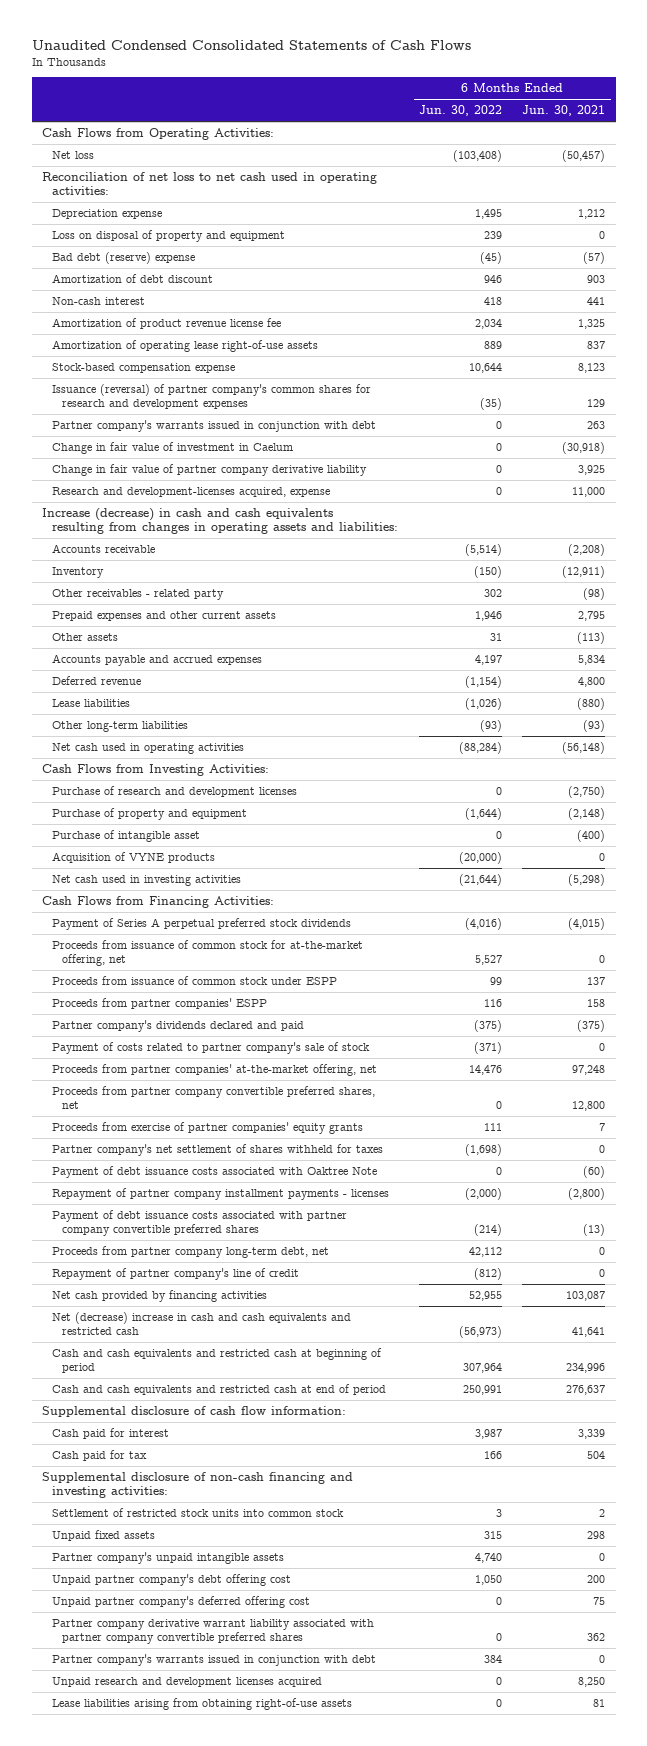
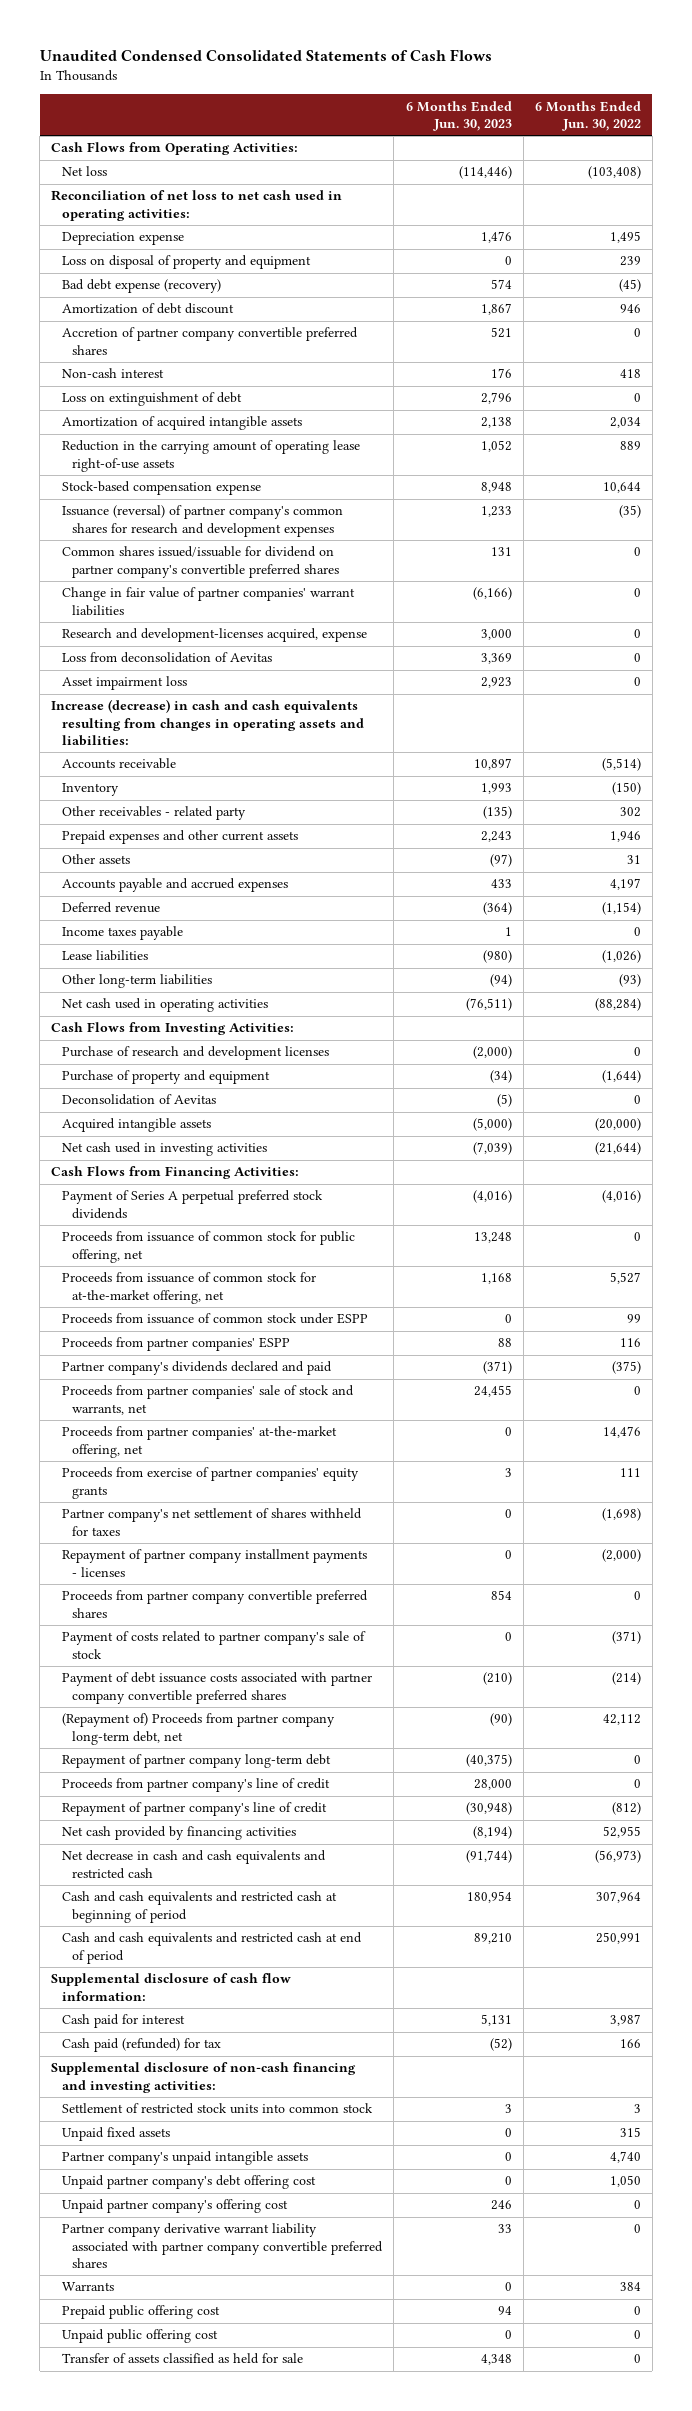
- | 6 Months Ended Jun. 30, 2022 | 6 Months Ended Jun. 30, 2021
+ | 6 Months Ended Jun. 30, 2023 | 6 Months Ended Jun. 30, 2022
- Bad debt (reserve) expense | (45) | (57)
+ Bad debt expense (recovery) | 574 | (45)
+ Accretion of partner company convertible preferred shares | 521 | 0
- Amortization of product revenue license fee | 2,034 | 1,325
- Amortization of operating lease right-of-use assets | 889 | 837
+ Loss on extinguishment of debt | 2,796 | 0
+ Amortization of acquired intangible assets | 2,138 | 2,034
+ Reduction in the carrying amount of operating lease right-of-use assets | 1,052 | 889
- Partner company's warrants issued in conjunction with debt | 0 | 263
- Change in fair value of investment in Caelum | 0 | (30,918)
- Change in fair value of partner company derivative liability | 0 | 3,925
+ Common shares issued/issuable for dividend on partner company's convertible preferred shares | 131 | 0
+ Change in fair value of partner companies' warrant liabilities | (6,166) | 0
+ Loss from deconsolidation of Aevitas | 3,369 | 0
+ Asset impairment loss | 2,923 | 0
+ Income taxes payable | 1 | 0
- Purchase of intangible asset | 0 | (400)
- Acquisition of VYNE products | (20,000) | 0
+ Deconsolidation of Aevitas | (5) | 0
+ Acquired intangible assets | (5,000) | (20,000)
+ Proceeds from issuance of common stock for public offering, net | 13,248 | 0
+ Proceeds from partner companies' sale of stock and warrants, net | 24,455 | 0
- Proceeds from partner company convertible preferred shares, net | 0 | 12,800
- Payment of debt issuance costs associated with Oaktree Note | 0 | (60)
+ Proceeds from partner company convertible preferred shares | 854 | 0
moved down: Payment of costs related to partner company's sale of stock | 0 | (371)
- Proceeds from partner company long-term debt, net | 42,112 | 0
+ (Repayment of) Proceeds from partner company long-term debt, net | (90) | 42,112
+ Repayment of partner company long-term debt | (40,375) | 0
+ Proceeds from partner company's line of credit | 28,000 | 0
- Net (decrease) increase in cash and cash equivalents and restricted cash | (56,973) | 41,641
+ Net decrease in cash and cash equivalents and restricted cash | (91,744) | (56,973)
- Cash paid for tax | 166 | 504
+ Cash paid (refunded) for tax | (52) | 166
- Unpaid partner company's deferred offering cost | 0 | 75
+ Unpaid partner company's offering cost | 246 | 0
- Partner company's warrants issued in conjunction with debt | 384 | 0
- Unpaid research and development licenses acquired | 0 | 8,250
- Lease liabilities arising from obtaining right-of-use assets | 0 | 81
+ Warrants | 0 | 384
+ Prepaid public offering cost | 94 | 0
+ Unpaid public offering cost | 0 | 0
+ Transfer of assets classified as held for sale | 4,348 | 0

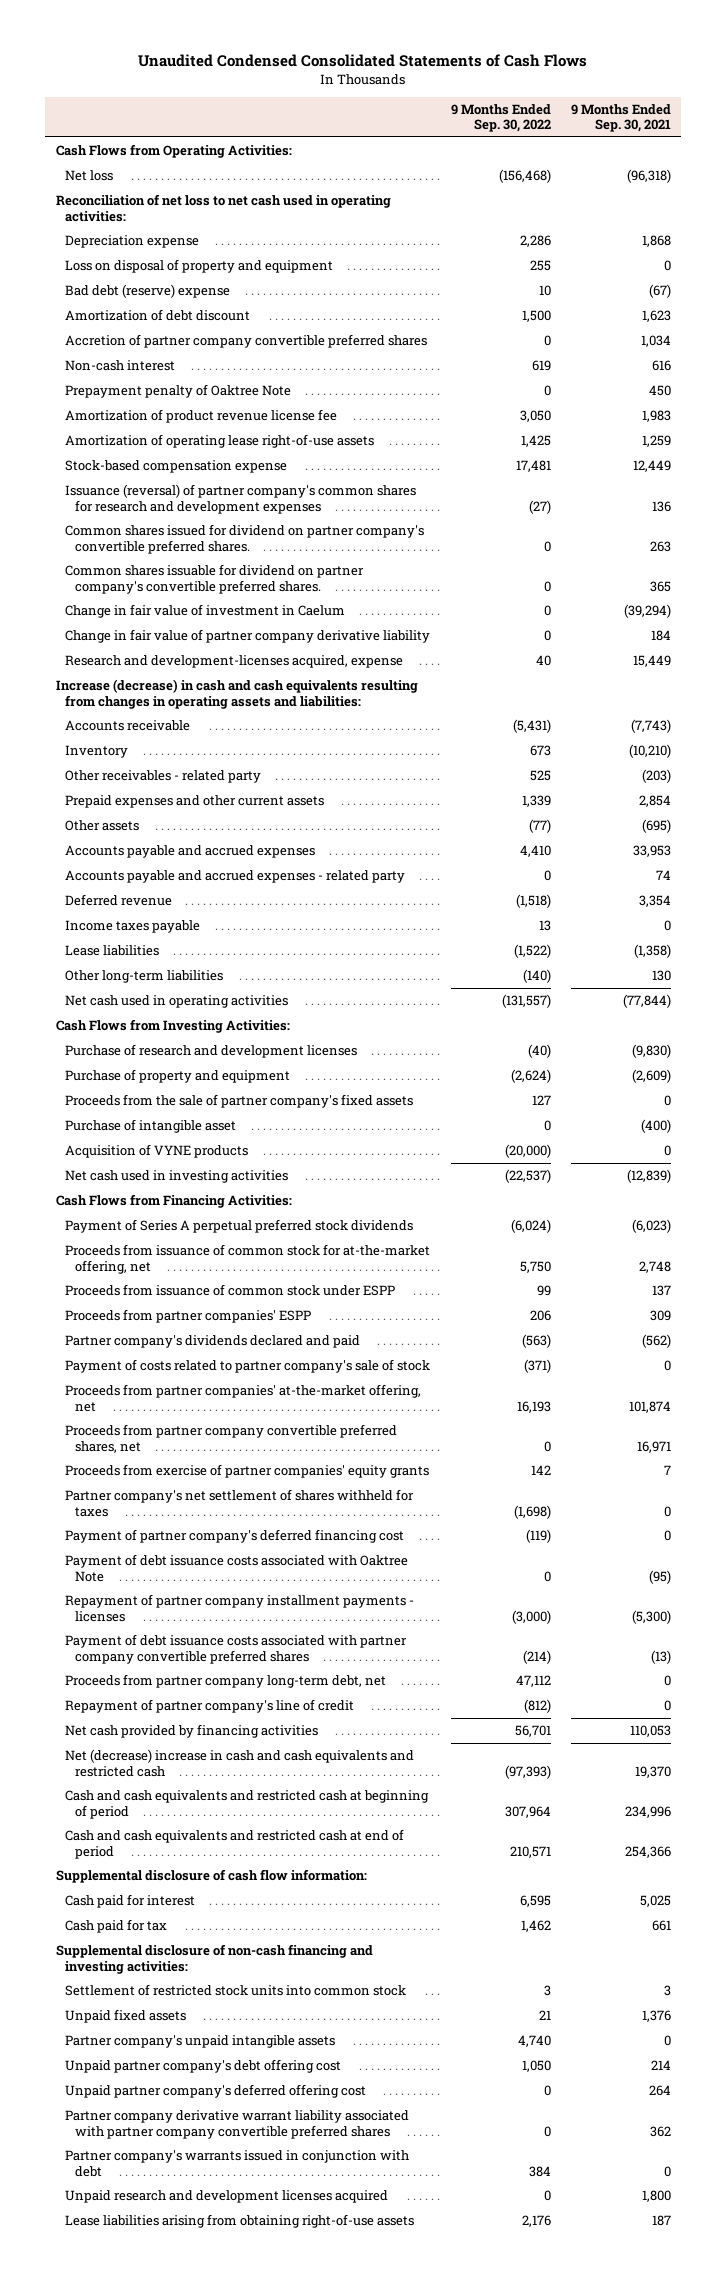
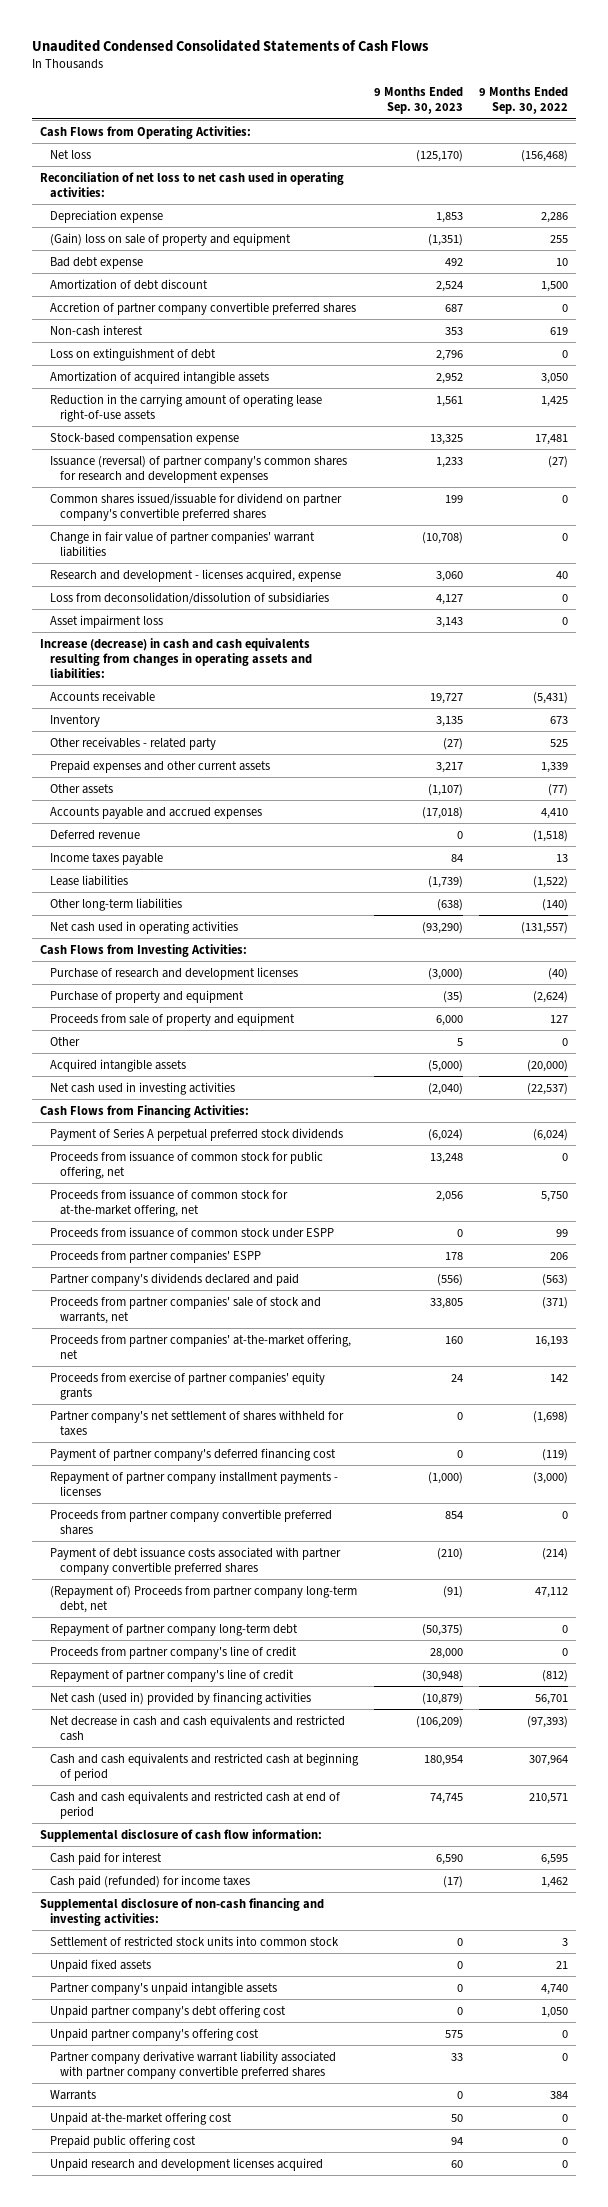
- | 9 Months Ended Sep. 30, 2022 | 9 Months Ended Sep. 30, 2021
+ | 9 Months Ended Sep. 30, 2023 | 9 Months Ended Sep. 30, 2022
- Loss on disposal of property and equipment | 255 | 0
- Bad debt (reserve) expense | 10 | (67)
+ (Gain) loss on sale of property and equipment | (1,351) | 255
+ Bad debt expense | 492 | 10
- Prepayment penalty of Oaktree Note | 0 | 450
- Amortization of product revenue license fee | 3,050 | 1,983
- Amortization of operating lease right-of-use assets | 1,425 | 1,259
+ Loss on extinguishment of debt | 2,796 | 0
+ Amortization of acquired intangible assets | 2,952 | 3,050
+ Reduction in the carrying amount of operating lease right-of-use assets | 1,561 | 1,425
- Common shares issued for dividend on partner company's convertible preferred shares. | 0 | 263
- Common shares issuable for dividend on partner company's convertible preferred shares. | 0 | 365
- Change in fair value of investment in Caelum | 0 | (39,294)
- Change in fair value of partner company derivative liability | 0 | 184
- Research and development-licenses acquired, expense | 40 | 15,449
+ Common shares issued/issuable for dividend on partner company's convertible preferred shares | 199 | 0
+ Change in fair value of partner companies' warrant liabilities | (10,708) | 0
+ Research and development - licenses acquired, expense | 3,060 | 40
+ Loss from deconsolidation/dissolution of subsidiaries | 4,127 | 0
+ Asset impairment loss | 3,143 | 0
- Accounts payable and accrued expenses - related party | 0 | 74
- Proceeds from the sale of partner company's fixed assets | 127 | 0
- Purchase of intangible asset | 0 | (400)
- Acquisition of VYNE products | (20,000) | 0
+ Proceeds from sale of property and equipment | 6,000 | 127
+ Other | 5 | 0
+ Acquired intangible assets | (5,000) | (20,000)
+ Proceeds from issuance of common stock for public offering, net | 13,248 | 0
- Payment of costs related to partner company's sale of stock | (371) | 0
+ Proceeds from partner companies' sale of stock and warrants, net | 33,805 | (371)
- Proceeds from partner company convertible preferred shares, net | 0 | 16,971
- Payment of debt issuance costs associated with Oaktree Note | 0 | (95)
+ Proceeds from partner company convertible preferred shares | 854 | 0
- Proceeds from partner company long-term debt, net | 47,112 | 0
+ (Repayment of) Proceeds from partner company long-term debt, net | (91) | 47,112
+ Repayment of partner company long-term debt | (50,375) | 0
+ Proceeds from partner company's line of credit | 28,000 | 0
- Net cash provided by financing activities | 56,701 | 110,053
- Net (decrease) increase in cash and cash equivalents and restricted cash | (97,393) | 19,370
+ Net cash (used in) provided by financing activities | (10,879) | 56,701
+ Net decrease in cash and cash equivalents and restricted cash | (106,209) | (97,393)
- Cash paid for tax | 1,462 | 661
+ Cash paid (refunded) for income taxes | (17) | 1,462
- Unpaid partner company's deferred offering cost | 0 | 264
+ Unpaid partner company's offering cost | 575 | 0
- Partner company's warrants issued in conjunction with debt | 384 | 0
+ Warrants | 0 | 384
+ Unpaid at-the-market offering cost | 50 | 0
+ Prepaid public offering cost | 94 | 0
- Lease liabilities arising from obtaining right-of-use assets | 2,176 | 187

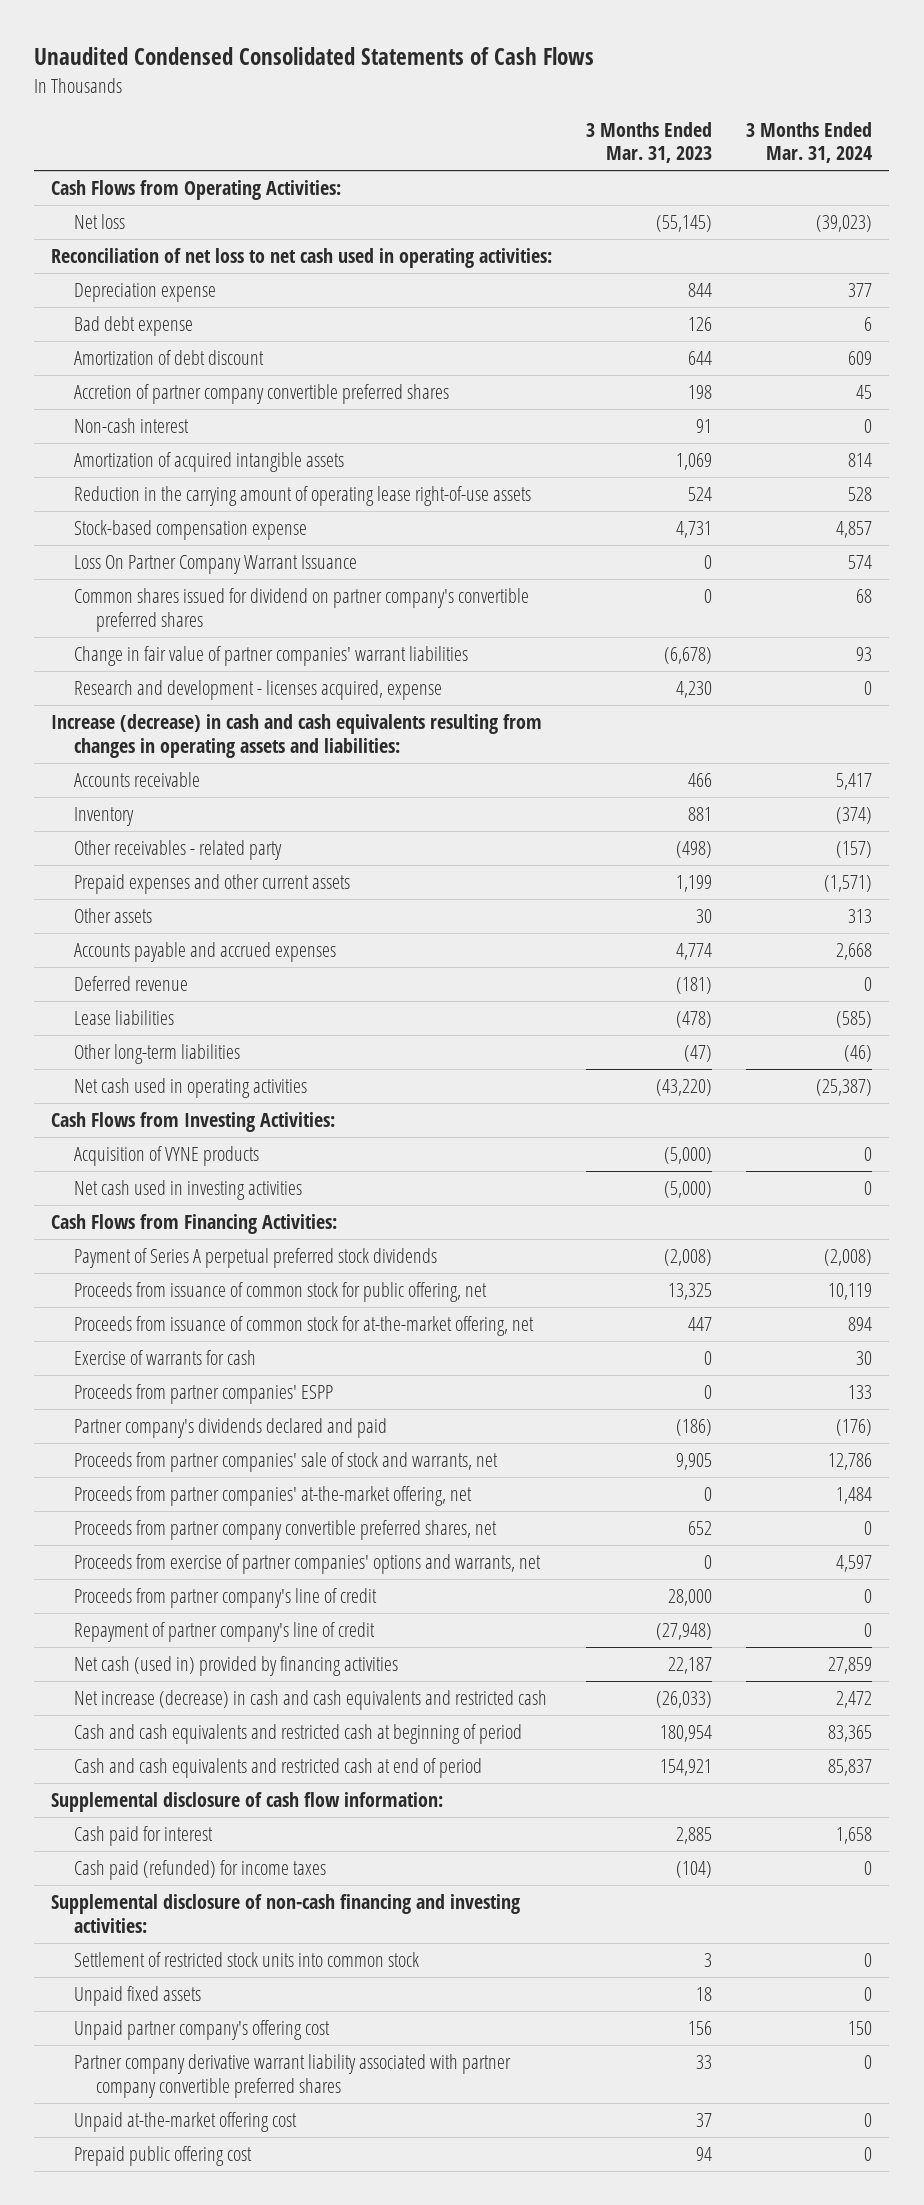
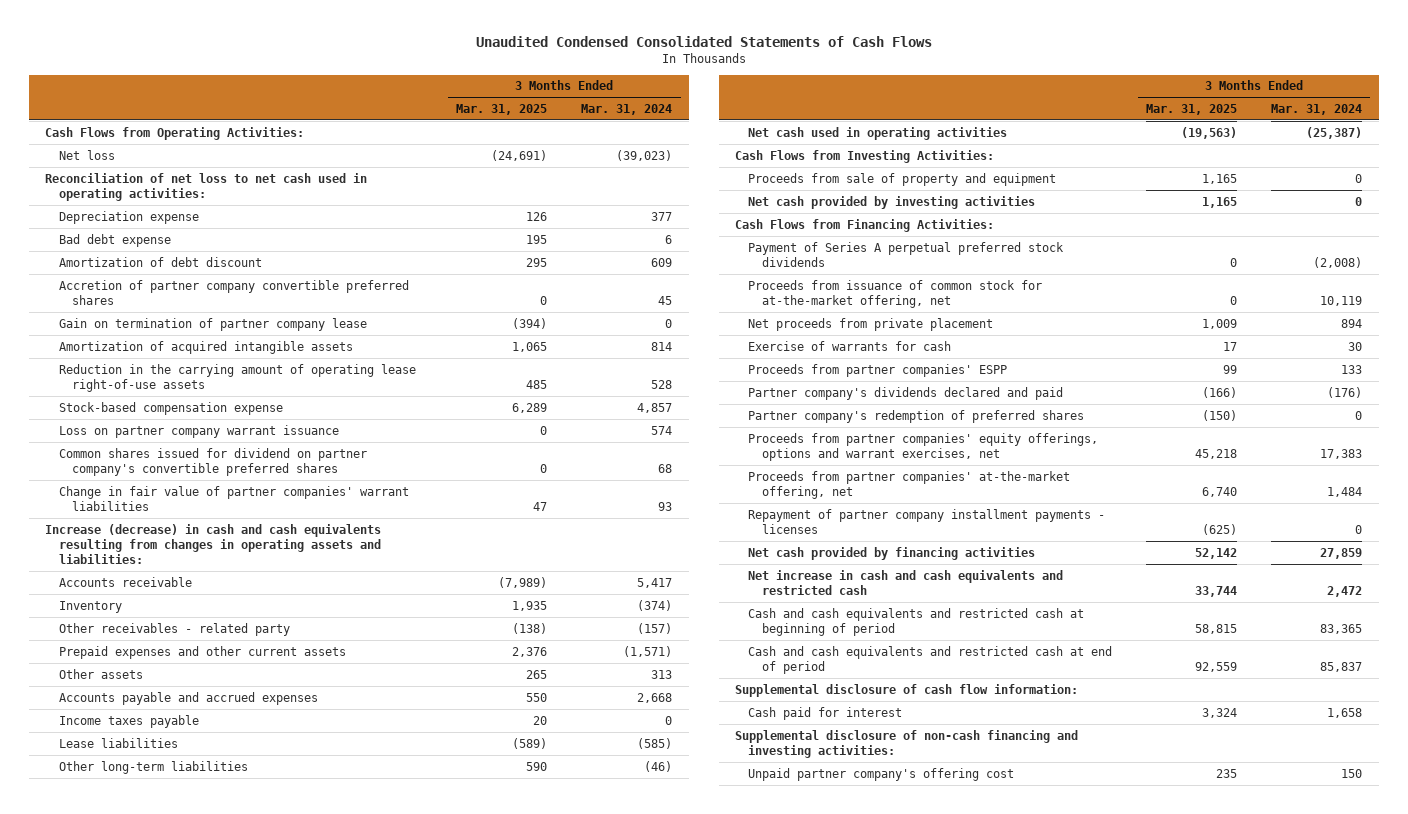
- | 3 Months Ended Mar. 31, 2023 | 3 Months Ended Mar. 31, 2024
+ | 3 Months Ended Mar. 31, 2025 | 3 Months Ended Mar. 31, 2024
- Non-cash interest | 91 | 0
+ Gain on termination of partner company lease | (394) | 0
- Loss On Partner Company Warrant Issuance | 0 | 574
+ Loss on partner company warrant issuance | 0 | 574
- Research and development - licenses acquired, expense | 4,230 | 0
- Deferred revenue | (181) | 0
+ Income taxes payable | 20 | 0
- Acquisition of VYNE products | (5,000) | 0
- Net cash used in investing activities | (5,000) | 0
+ Proceeds from sale of property and equipment | 1,165 | 0
+ Net cash provided by investing activities | 1,165 | 0
- Proceeds from issuance of common stock for public offering, net | 13,325 | 10,119
- Proceeds from issuance of common stock for at-the-market offering, net | 447 | 894
+ Proceeds from issuance of common stock for at-the-market offering, net | 0 | 10,119
+ Net proceeds from private placement | 1,009 | 894
- Proceeds from partner companies' sale of stock and warrants, net | 9,905 | 12,786
+ Partner company's redemption of preferred shares | (150) | 0
+ Proceeds from partner companies' equity offerings, options and warrant exercises, net | 45,218 | 17,383
- Proceeds from partner company convertible preferred shares, net | 652 | 0
- Proceeds from exercise of partner companies' options and warrants, net | 0 | 4,597
- Proceeds from partner company's line of credit | 28,000 | 0
- Repayment of partner company's line of credit | (27,948) | 0
- Net cash (used in) provided by financing activities | 22,187 | 27,859
- Net increase (decrease) in cash and cash equivalents and restricted cash | (26,033) | 2,472
+ Repayment of partner company installment payments - licenses | (625) | 0
+ Net cash provided by financing activities | 52,142 | 27,859
+ Net increase in cash and cash equivalents and restricted cash | 33,744 | 2,472
- Cash paid (refunded) for income taxes | (104) | 0
- Settlement of restricted stock units into common stock | 3 | 0
- Unpaid fixed assets | 18 | 0
- Partner company derivative warrant liability associated with partner company convertible preferred shares | 33 | 0
- Unpaid at-the-market offering cost | 37 | 0
- Prepaid public offering cost | 94 | 0

